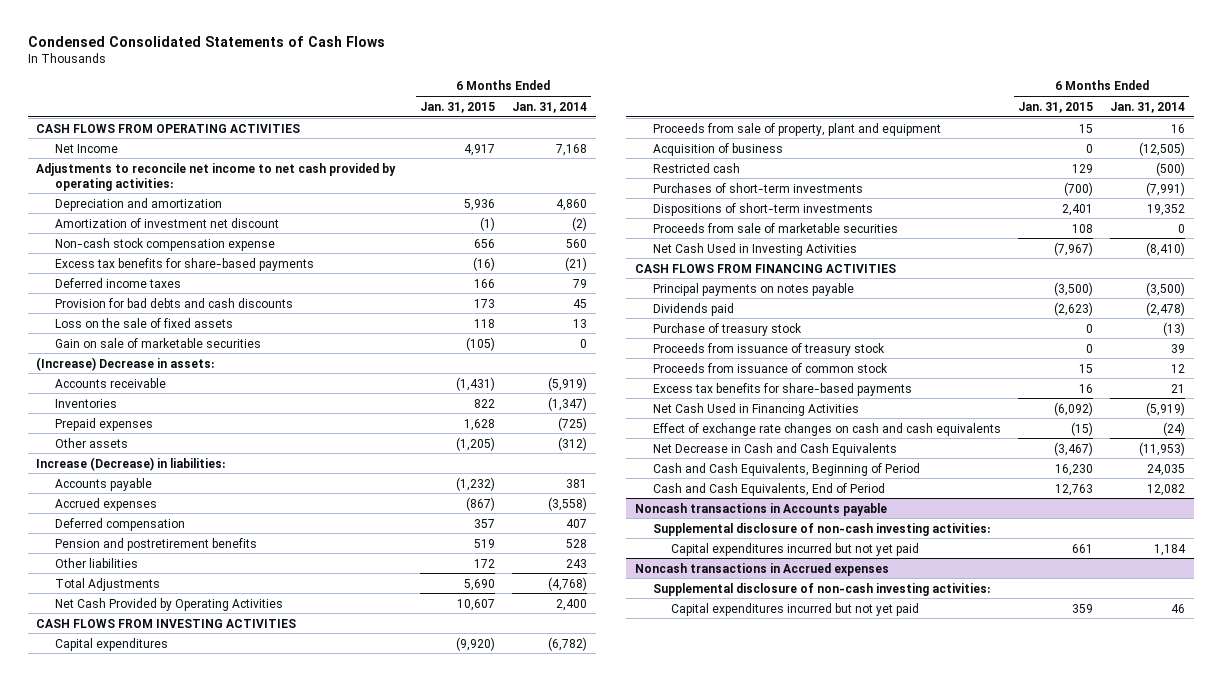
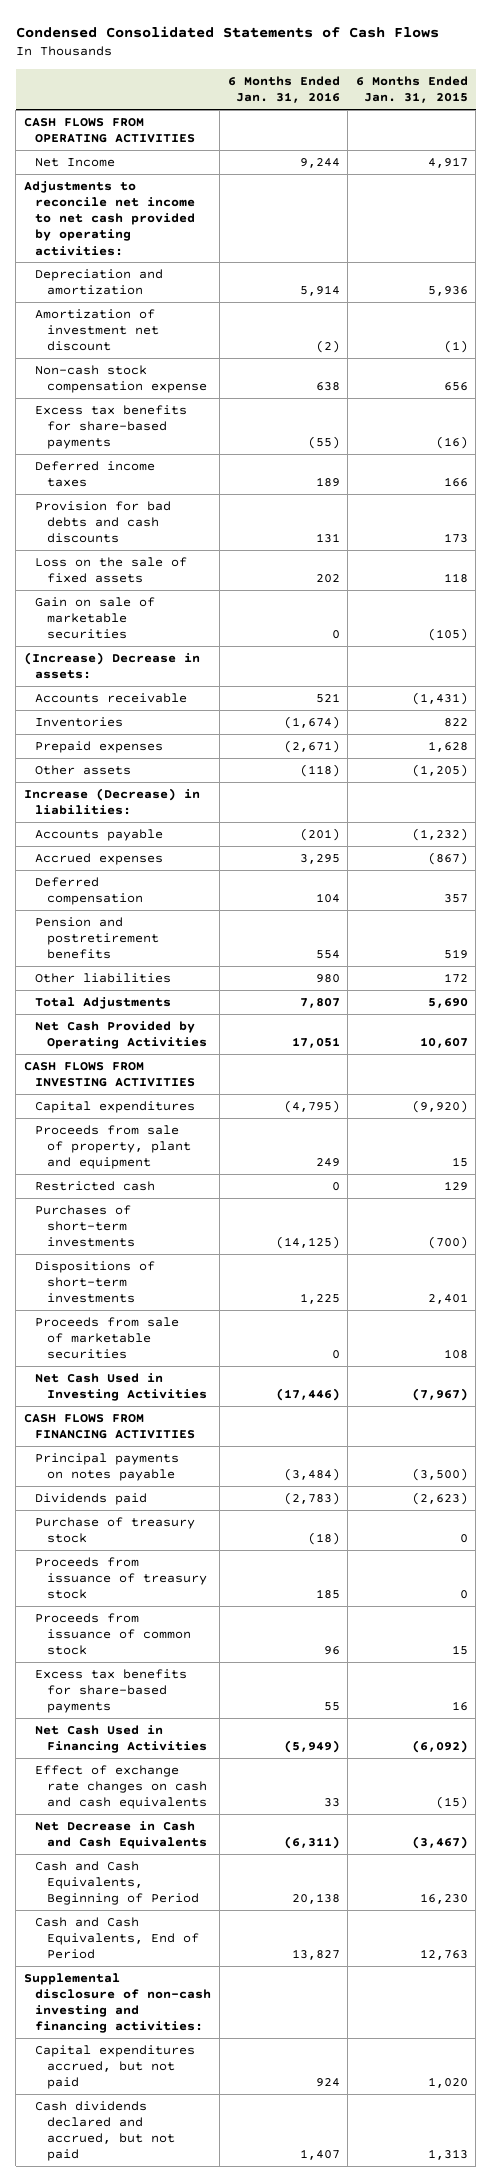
- | 6 Months Ended Jan. 31, 2015 | 6 Months Ended Jan. 31, 2014
+ | 6 Months Ended Jan. 31, 2016 | 6 Months Ended Jan. 31, 2015
- Acquisition of business | 0 | (12,505)
- Noncash transactions in Accounts payable
- Supplemental disclosure of non-cash investing activities:
- Capital expenditures incurred but not yet paid | 661 | 1,184
- Noncash transactions in Accrued expenses
- Supplemental disclosure of non-cash investing activities:
- Capital expenditures incurred but not yet paid | 359 | 46
+ Supplemental disclosure of non-cash investing and financing activities:
+ Capital expenditures accrued, but not paid | 924 | 1,020
+ Cash dividends declared and accrued, but not paid | 1,407 | 1,313

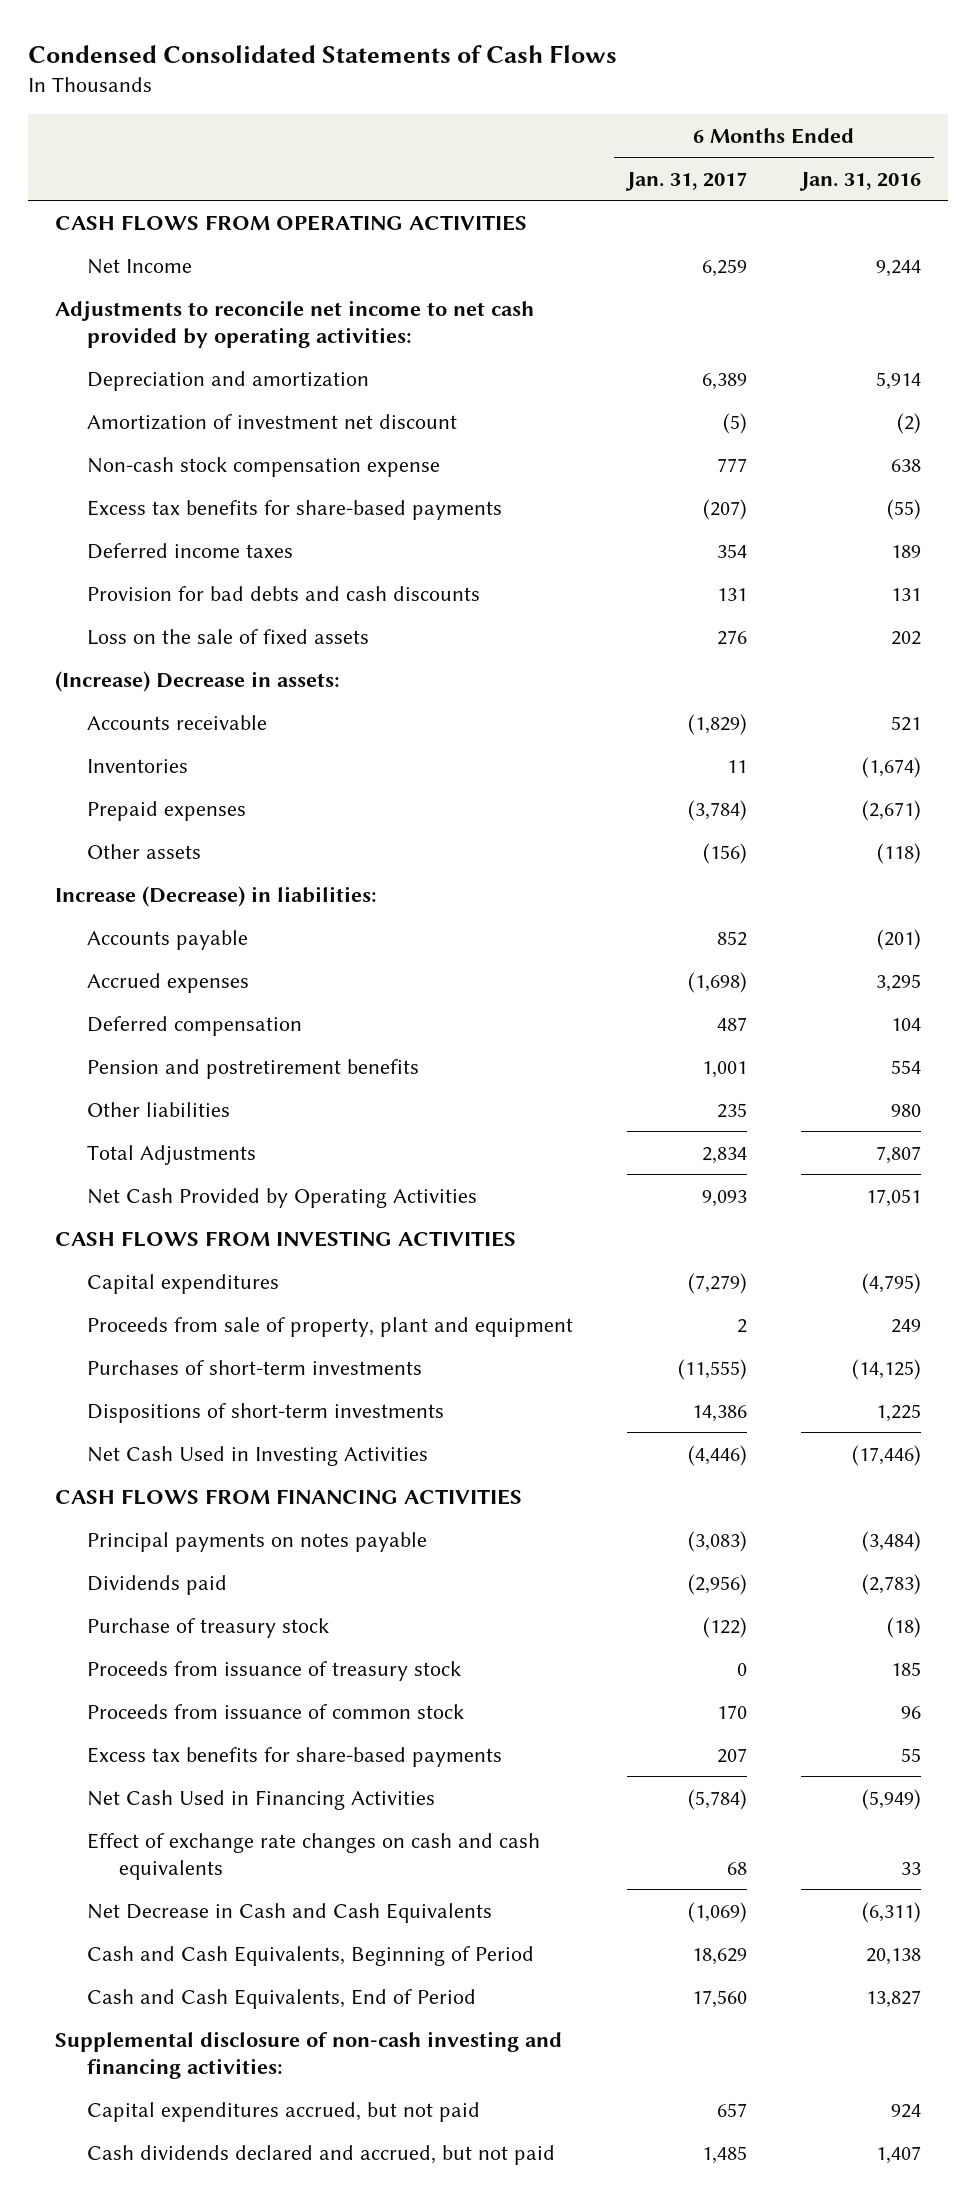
- | 6 Months Ended Jan. 31, 2016 | 6 Months Ended Jan. 31, 2015
+ | 6 Months Ended Jan. 31, 2017 | 6 Months Ended Jan. 31, 2016
- Gain on sale of marketable securities | 0 | (105)
- Restricted cash | 0 | 129
- Proceeds from sale of marketable securities | 0 | 108

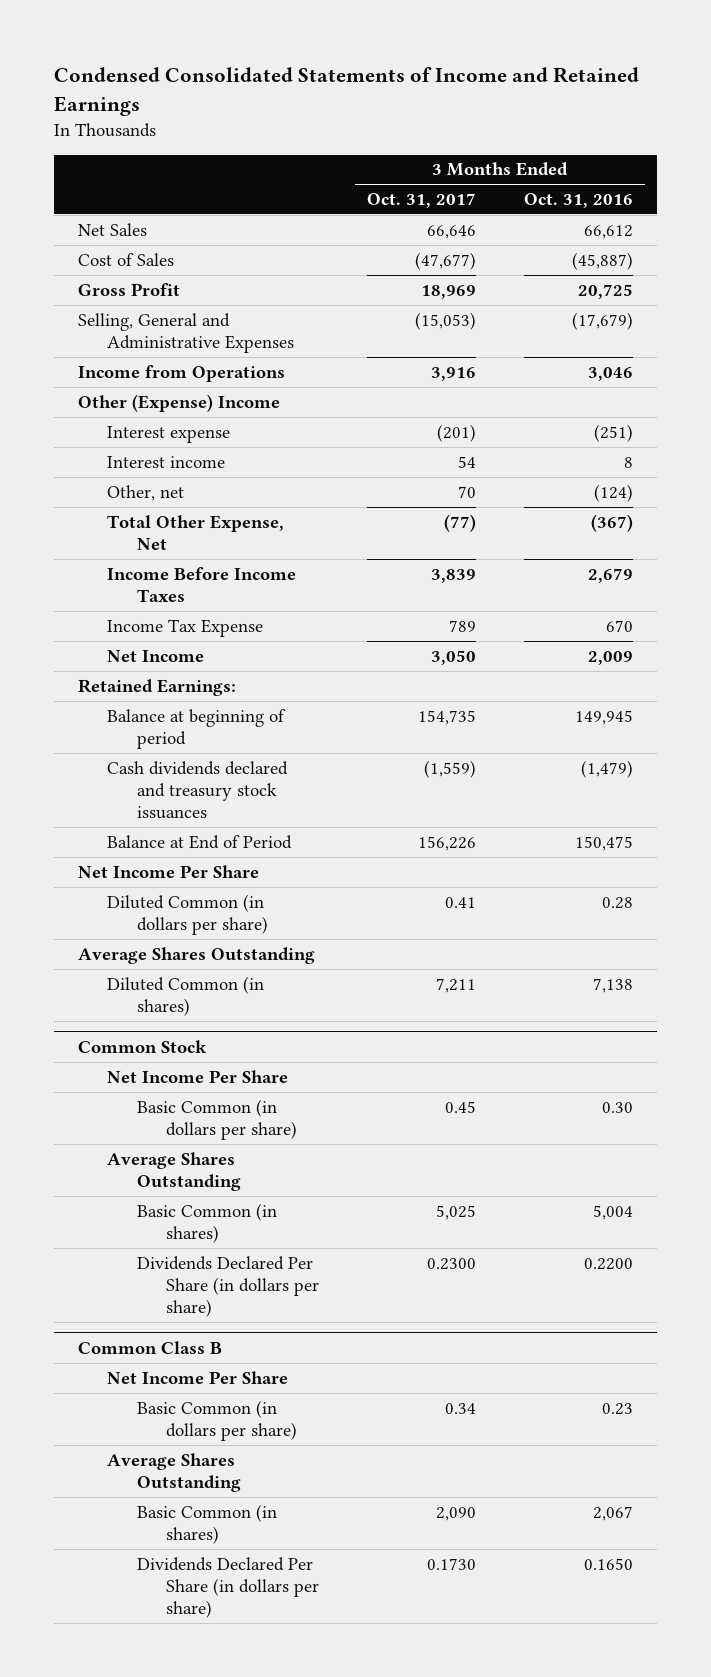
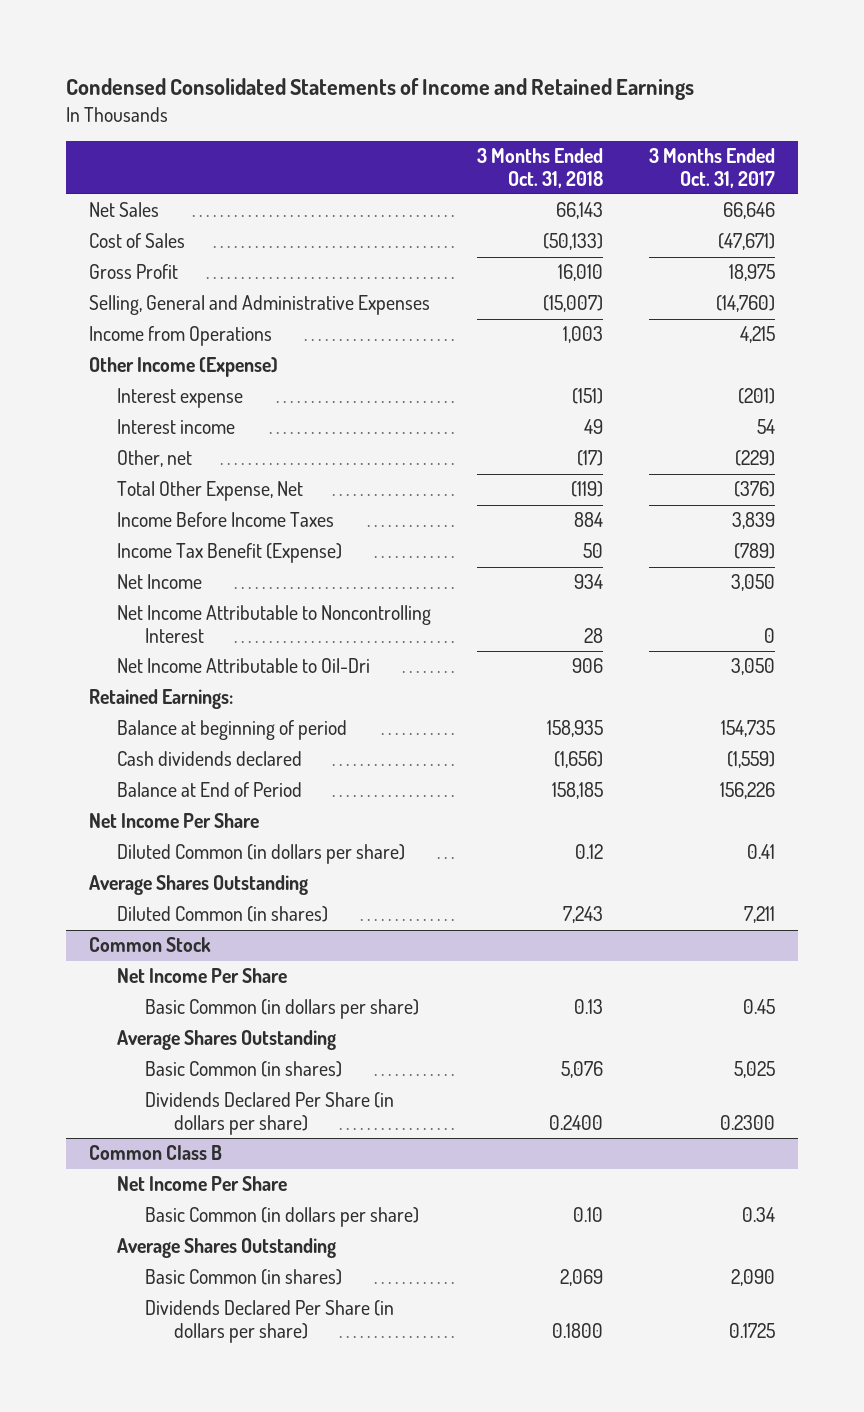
- | 3 Months Ended Oct. 31, 2017 | 3 Months Ended Oct. 31, 2016
+ | 3 Months Ended Oct. 31, 2018 | 3 Months Ended Oct. 31, 2017
- Cost of Sales | (47,677) | (45,887)
- Gross Profit | 18,969 | 20,725
- Selling, General and Administrative Expenses | (15,053) | (17,679)
- Income from Operations | 3,916 | 3,046
- Other (Expense) Income
+ Cost of Sales | (50,133) | (47,671)
+ Gross Profit | 16,010 | 18,975
+ Selling, General and Administrative Expenses | (15,007) | (14,760)
+ Income from Operations | 1,003 | 4,215
+ Other Income (Expense)
- Other, net | 70 | (124)
- Total Other Expense, Net | (77) | (367)
+ Other, net | (17) | (229)
+ Total Other Expense, Net | (119) | (376)
- Income Tax Expense | 789 | 670
+ Income Tax Benefit (Expense) | 50 | (789)
+ Net Income Attributable to Noncontrolling Interest | 28 | 0
+ Net Income Attributable to Oil-Dri | 906 | 3,050
- Cash dividends declared and treasury stock issuances | (1,559) | (1,479)
+ Cash dividends declared | (1,656) | (1,559)
@ Common Class B
- Dividends Declared Per Share (in dollars per share) | 0.1730 | 0.1650
+ Dividends Declared Per Share (in dollars per share) | 0.1800 | 0.1725

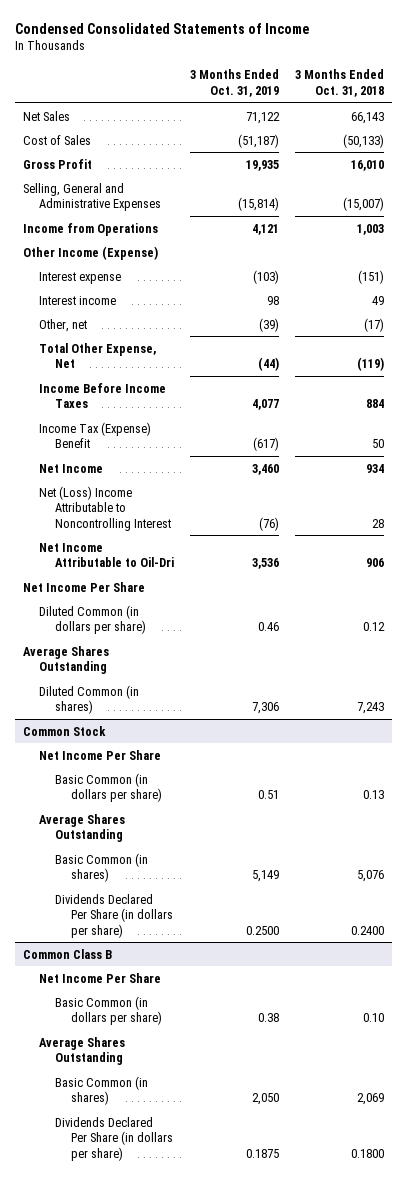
- Condensed Consolidated Statements of Income and Retained Earnings
+ Condensed Consolidated Statements of Income
- | 3 Months Ended Oct. 31, 2018 | 3 Months Ended Oct. 31, 2017
+ | 3 Months Ended Oct. 31, 2019 | 3 Months Ended Oct. 31, 2018
- Income Tax Benefit (Expense) | 50 | (789)
+ Income Tax (Expense) Benefit | (617) | 50
- Net Income Attributable to Noncontrolling Interest | 28 | 0
+ Net (Loss) Income Attributable to Noncontrolling Interest | (76) | 28
- Retained Earnings:
- Balance at beginning of period | 158,935 | 154,735
- Cash dividends declared | (1,656) | (1,559)
- Balance at End of Period | 158,185 | 156,226

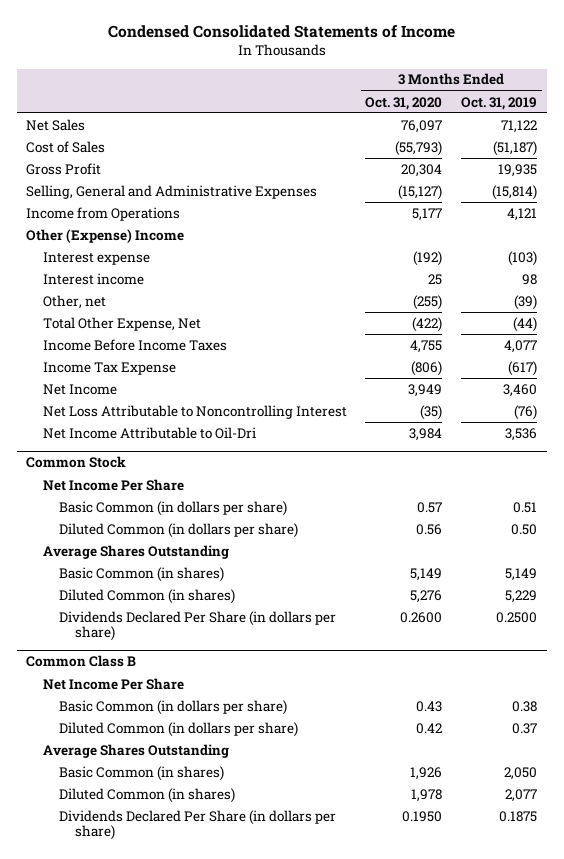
- | 3 Months Ended Oct. 31, 2019 | 3 Months Ended Oct. 31, 2018
+ | 3 Months Ended Oct. 31, 2020 | 3 Months Ended Oct. 31, 2019
- Other Income (Expense)
+ Other (Expense) Income
- Income Tax (Expense) Benefit | (617) | 50
+ Income Tax Expense | (806) | (617)
- Net (Loss) Income Attributable to Noncontrolling Interest | (76) | 28
+ Net Loss Attributable to Noncontrolling Interest | (35) | (76)
- Net Income Per Share
- Diluted Common (in dollars per share) | 0.46 | 0.12
- Average Shares Outstanding
- Diluted Common (in shares) | 7,306 | 7,243
@ Common Stock
+ Diluted Common (in dollars per share) | 0.56 | 0.50
+ Diluted Common (in shares) | 5,276 | 5,229
@ Common Class B
+ Diluted Common (in dollars per share) | 0.42 | 0.37
+ Diluted Common (in shares) | 1,978 | 2,077

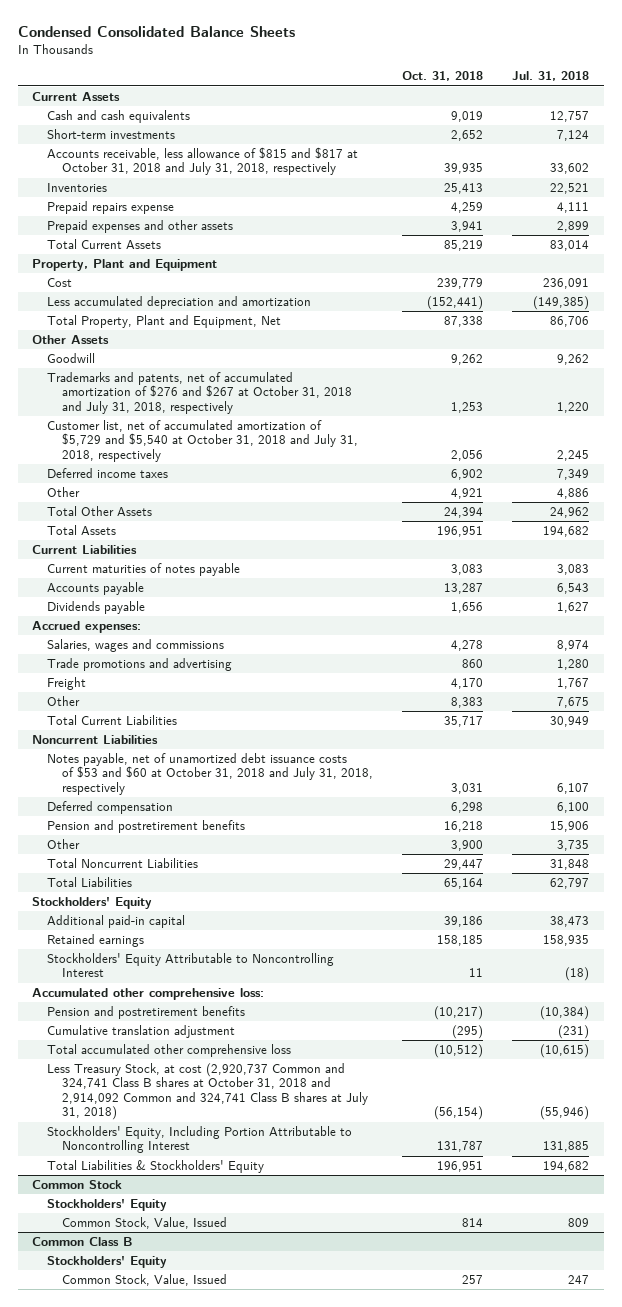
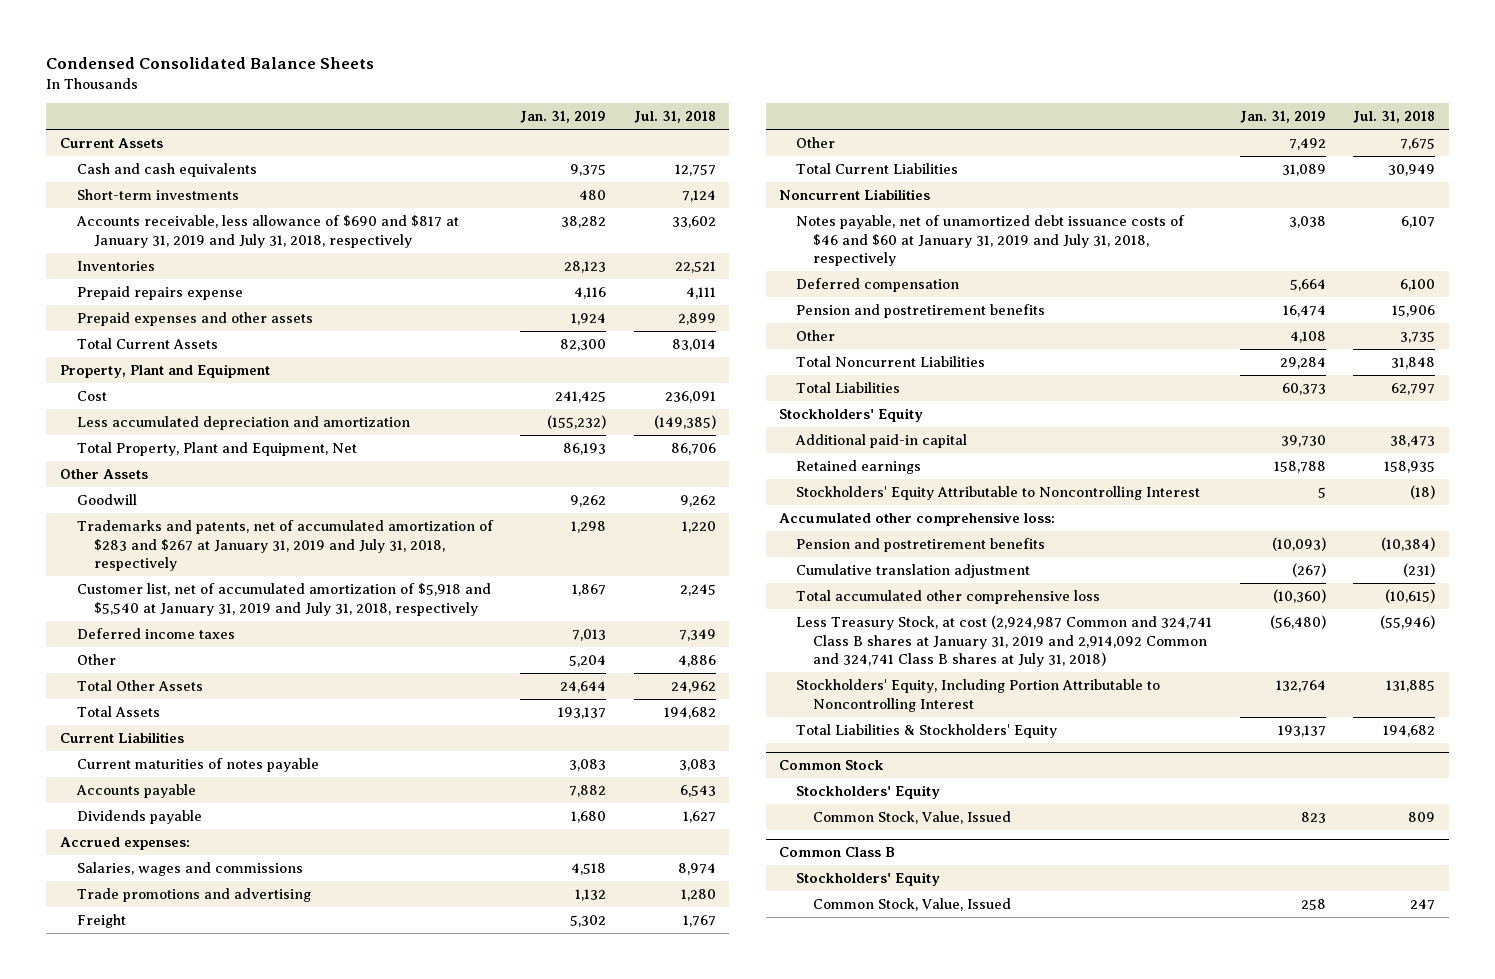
- | Oct. 31, 2018 | Jul. 31, 2018
+ | Jan. 31, 2019 | Jul. 31, 2018
- Accounts receivable, less allowance of $815 and $817 at October 31, 2018 and July 31, 2018, respectively | 39,935 | 33,602
+ Accounts receivable, less allowance of $690 and $817 at January 31, 2019 and July 31, 2018, respectively | 38,282 | 33,602
- Trademarks and patents, net of accumulated amortization of $276 and $267 at October 31, 2018 and July 31, 2018, respectively | 1,253 | 1,220
- Customer list, net of accumulated amortization of $5,729 and $5,540 at October 31, 2018 and July 31, 2018, respectively | 2,056 | 2,245
+ Trademarks and patents, net of accumulated amortization of $283 and $267 at January 31, 2019 and July 31, 2018, respectively | 1,298 | 1,220
+ Customer list, net of accumulated amortization of $5,918 and $5,540 at January 31, 2019 and July 31, 2018, respectively | 1,867 | 2,245
- Notes payable, net of unamortized debt issuance costs of $53 and $60 at October 31, 2018 and July 31, 2018, respectively | 3,031 | 6,107
+ Notes payable, net of unamortized debt issuance costs of $46 and $60 at January 31, 2019 and July 31, 2018, respectively | 3,038 | 6,107
- Less Treasury Stock, at cost (2,920,737 Common and 324,741 Class B shares at October 31, 2018 and 2,914,092 Common and 324,741 Class B shares at July 31, 2018) | (56,154) | (55,946)
+ Less Treasury Stock, at cost (2,924,987 Common and 324,741 Class B shares at January 31, 2019 and 2,914,092 Common and 324,741 Class B shares at July 31, 2018) | (56,480) | (55,946)

